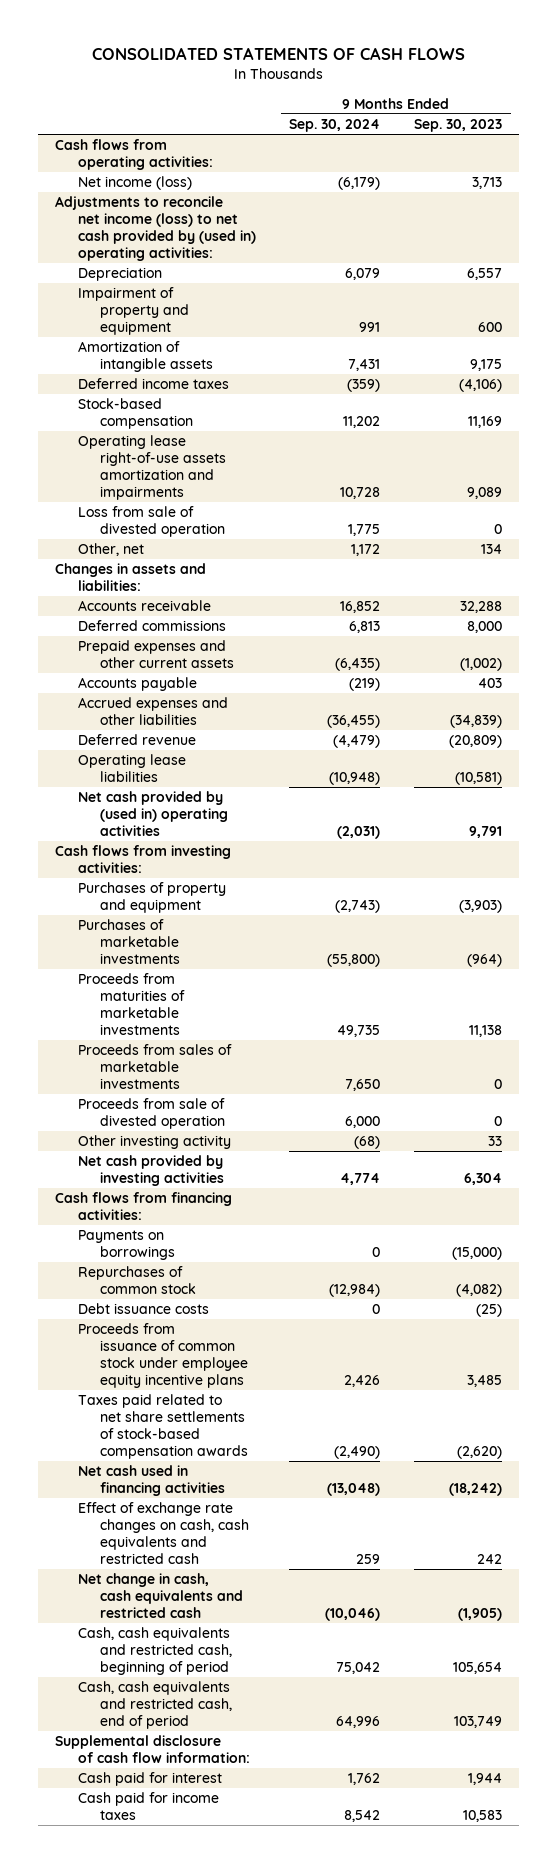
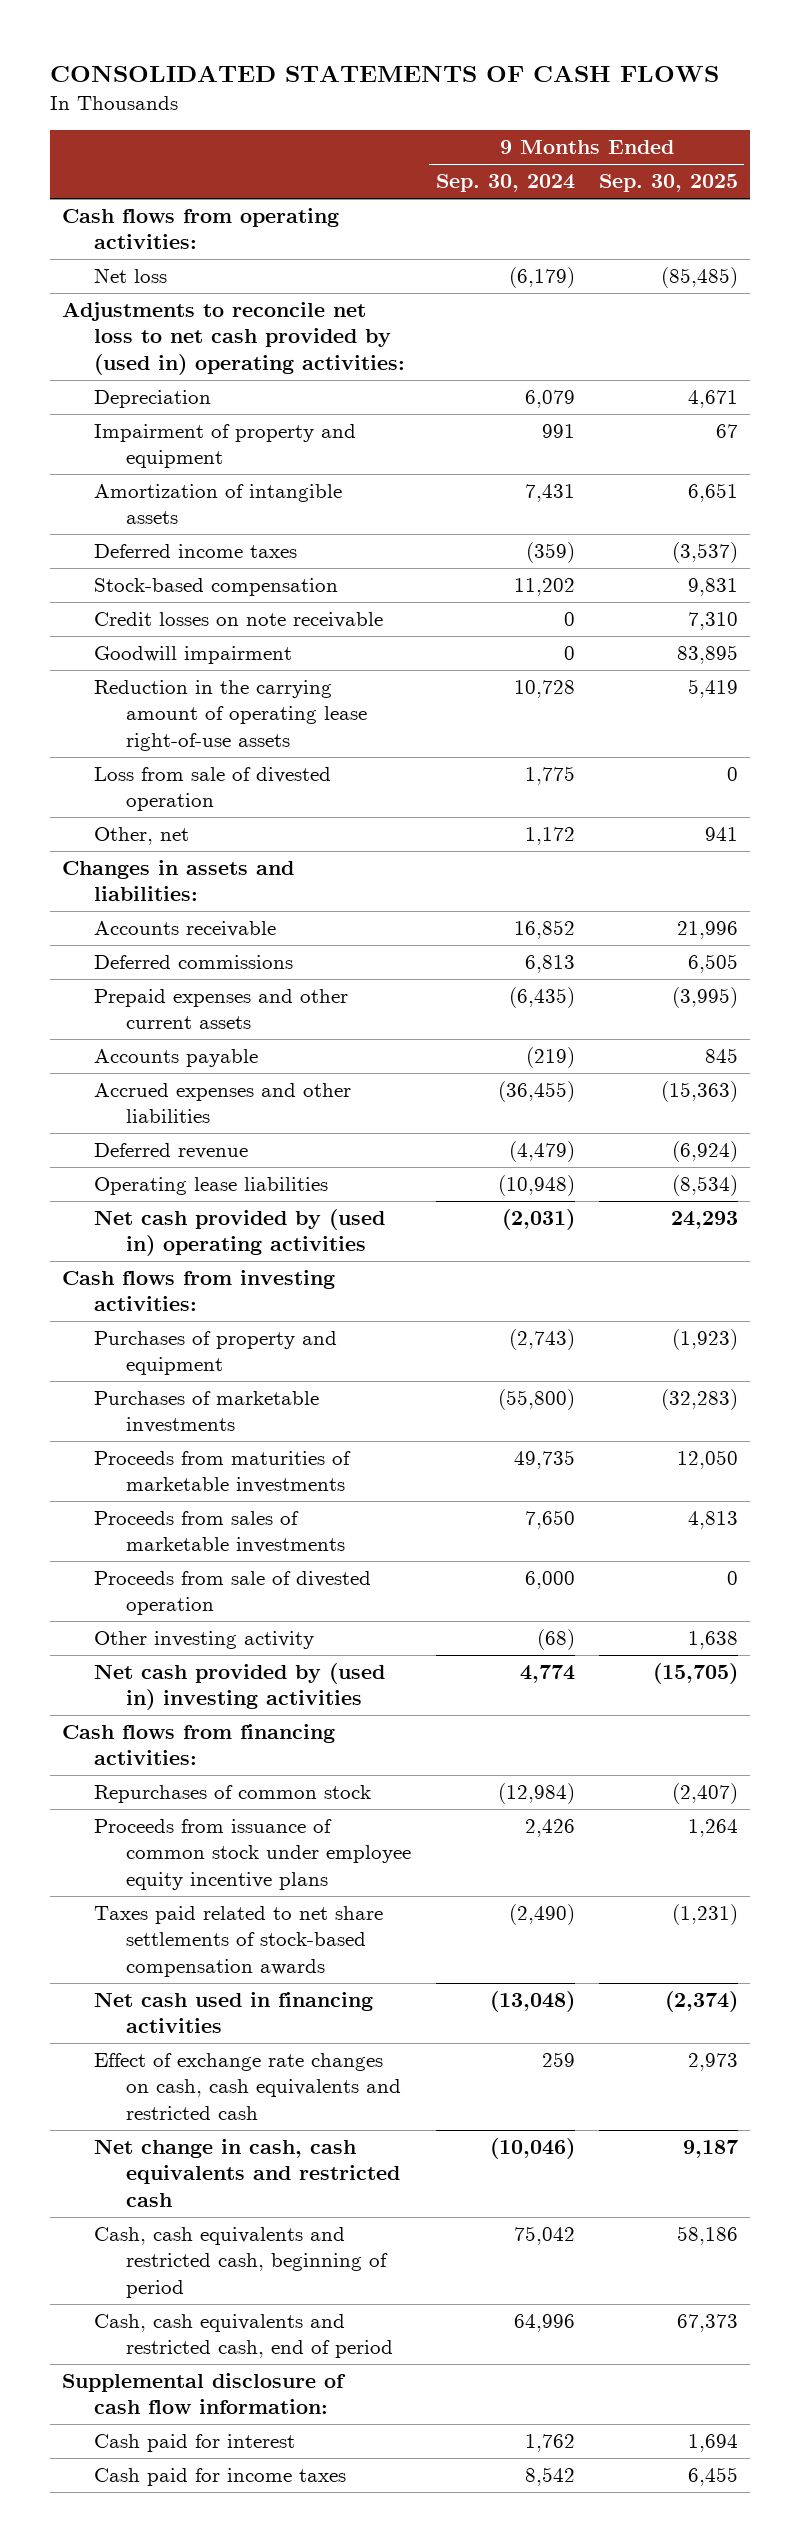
- | 9 Months Ended Sep. 30, 2024 | 9 Months Ended Sep. 30, 2023
+ | 9 Months Ended Sep. 30, 2024 | 9 Months Ended Sep. 30, 2025
- Net income (loss) | (6,179) | 3,713
- Adjustments to reconcile net income (loss) to net cash provided by (used in) operating activities:
+ Net loss | (6,179) | (85,485)
+ Adjustments to reconcile net loss to net cash provided by (used in) operating activities:
- Operating lease right-of-use assets amortization and impairments | 10,728 | 9,089
+ Credit losses on note receivable | 0 | 7,310
+ Goodwill impairment | 0 | 83,895
+ Reduction in the carrying amount of operating lease right-of-use assets | 10,728 | 5,419
- Net cash provided by investing activities | 4,774 | 6,304
+ Net cash provided by (used in) investing activities | 4,774 | (15,705)
- Payments on borrowings | 0 | (15,000)
- Debt issuance costs | 0 | (25)

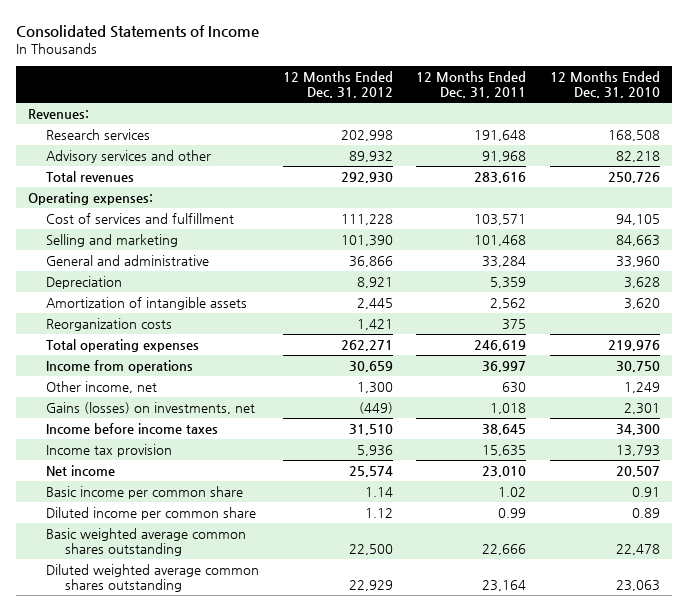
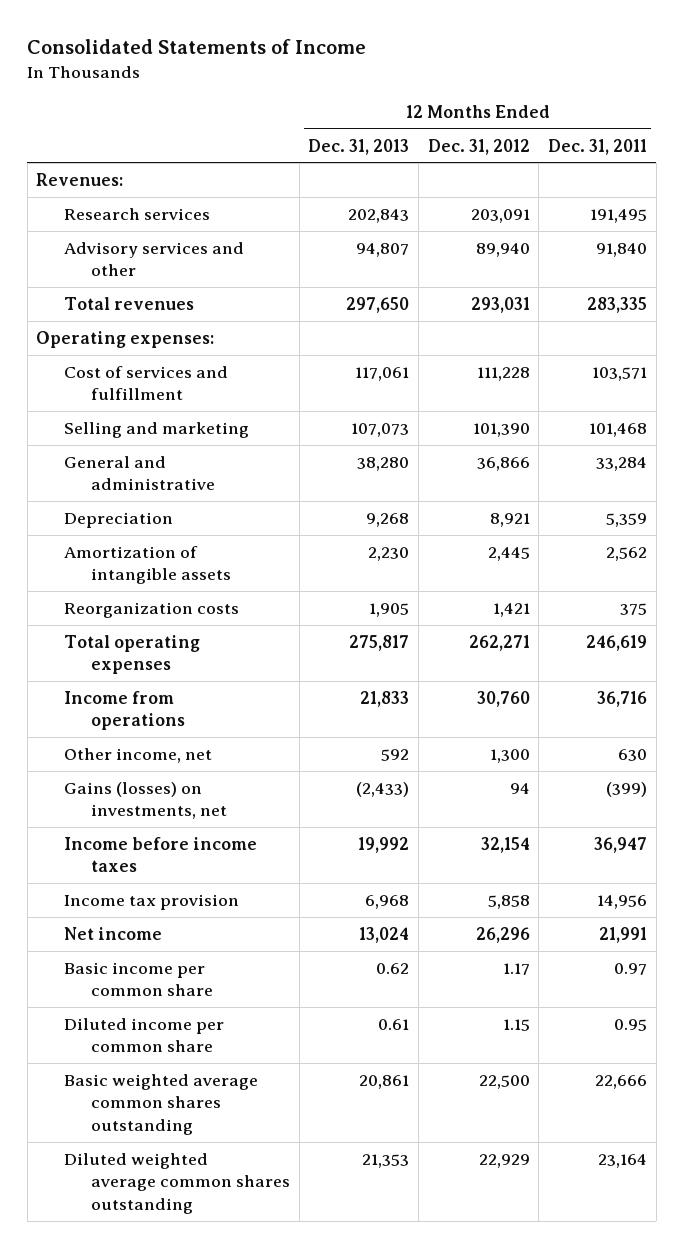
- | 12 Months Ended Dec. 31, 2012 | 12 Months Ended Dec. 31, 2011 | 12 Months Ended Dec. 31, 2010
+ | 12 Months Ended Dec. 31, 2013 | 12 Months Ended Dec. 31, 2012 | 12 Months Ended Dec. 31, 2011
- Research services | 202,998 | 191,648 | 168,508
- Advisory services and other | 89,932 | 91,968 | 82,218
- Total revenues | 292,930 | 283,616 | 250,726
+ Research services | 202,843 | 203,091 | 191,495
+ Advisory services and other | 94,807 | 89,940 | 91,840
+ Total revenues | 297,650 | 293,031 | 283,335
- Income from operations | 30,659 | 36,997 | 30,750
+ Income from operations | 21,833 | 30,760 | 36,716
- Gains (losses) on investments, net | (449) | 1,018 | 2,301
- Income before income taxes | 31,510 | 38,645 | 34,300
- Income tax provision | 5,936 | 15,635 | 13,793
- Net income | 25,574 | 23,010 | 20,507
- Basic income per common share | 1.14 | 1.02 | 0.91
- Diluted income per common share | 1.12 | 0.99 | 0.89
+ Gains (losses) on investments, net | (2,433) | 94 | (399)
+ Income before income taxes | 19,992 | 32,154 | 36,947
+ Income tax provision | 6,968 | 5,858 | 14,956
+ Net income | 13,024 | 26,296 | 21,991
+ Basic income per common share | 0.62 | 1.17 | 0.97
+ Diluted income per common share | 0.61 | 1.15 | 0.95

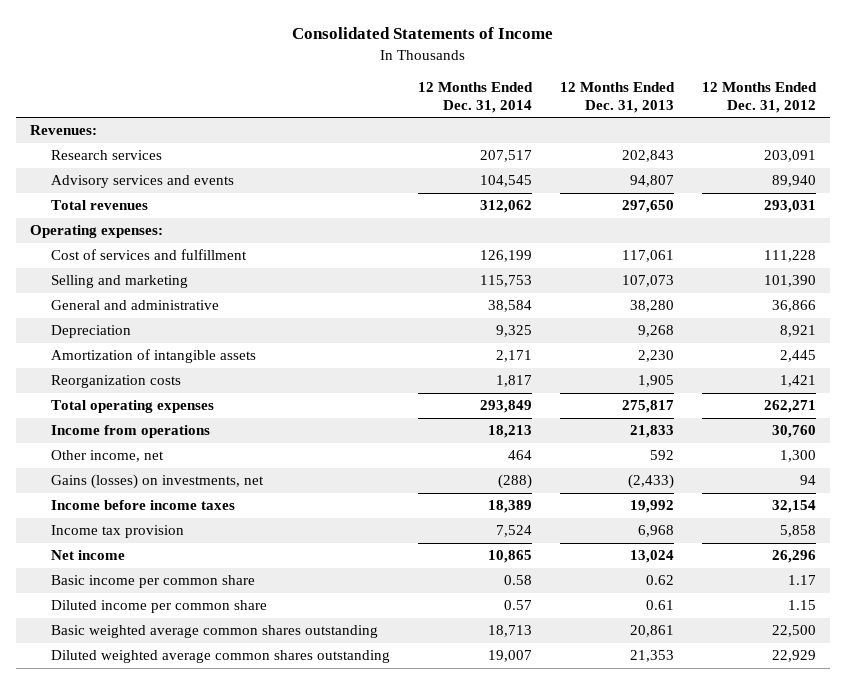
- | 12 Months Ended Dec. 31, 2013 | 12 Months Ended Dec. 31, 2012 | 12 Months Ended Dec. 31, 2011
+ | 12 Months Ended Dec. 31, 2014 | 12 Months Ended Dec. 31, 2013 | 12 Months Ended Dec. 31, 2012
- Advisory services and other | 94,807 | 89,940 | 91,840
+ Advisory services and events | 104,545 | 94,807 | 89,940

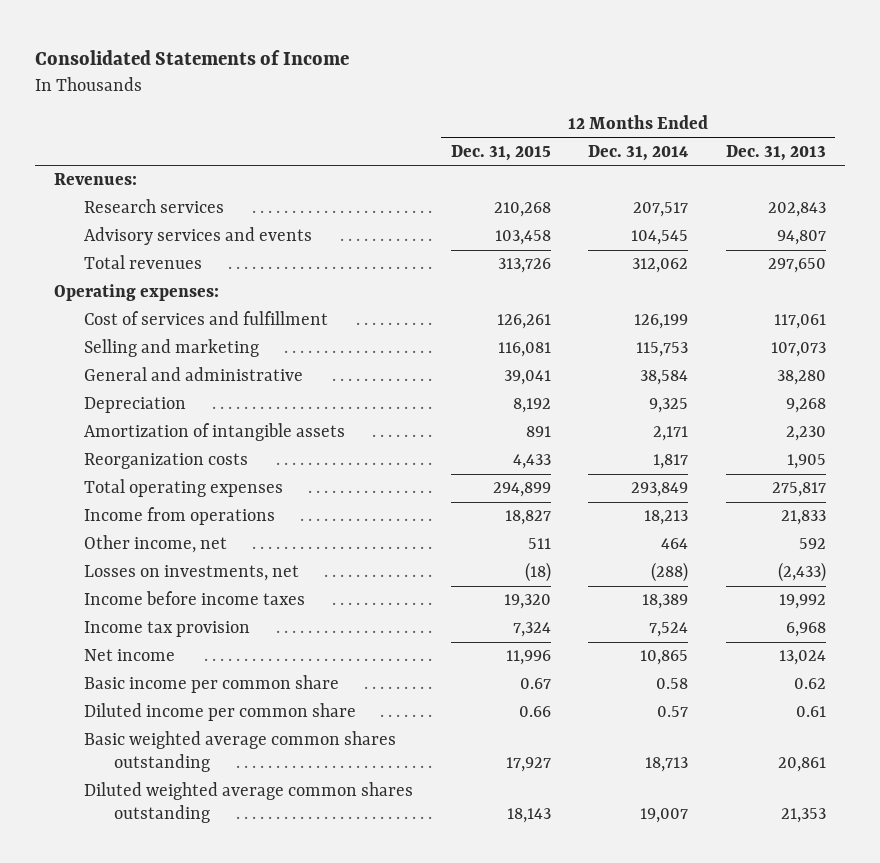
- | 12 Months Ended Dec. 31, 2014 | 12 Months Ended Dec. 31, 2013 | 12 Months Ended Dec. 31, 2012
+ | 12 Months Ended Dec. 31, 2015 | 12 Months Ended Dec. 31, 2014 | 12 Months Ended Dec. 31, 2013
- Gains (losses) on investments, net | (288) | (2,433) | 94
+ Losses on investments, net | (18) | (288) | (2,433)

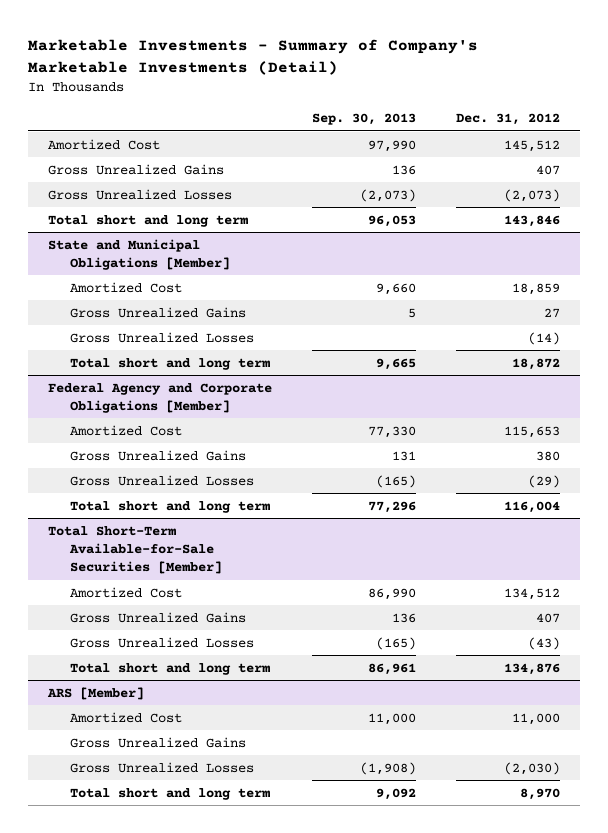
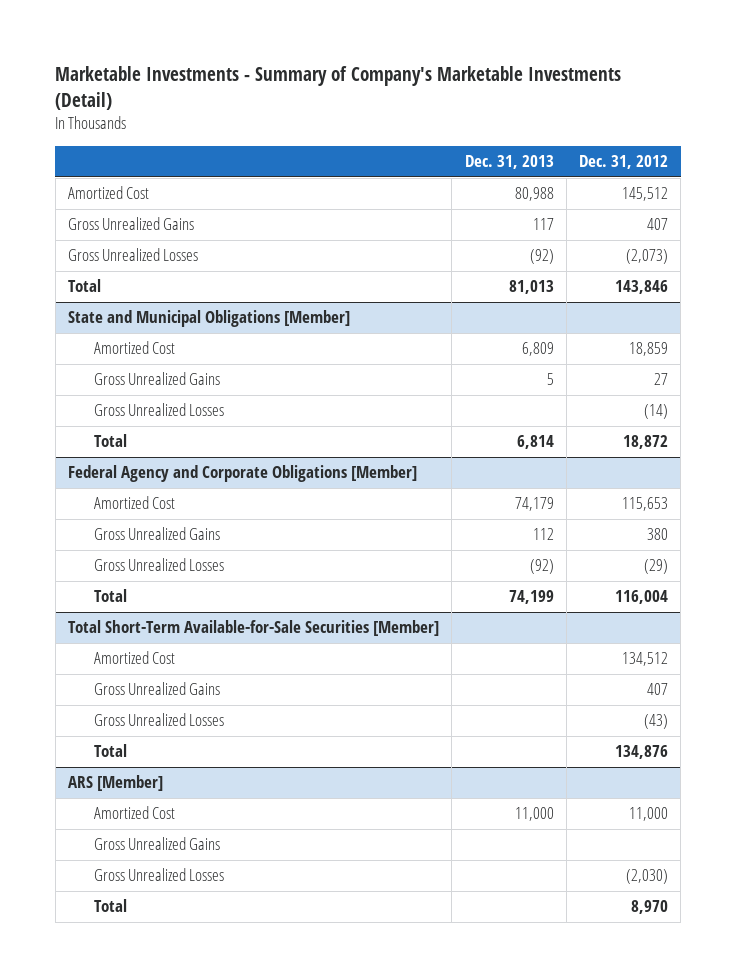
- | Sep. 30, 2013 | Dec. 31, 2012
+ | Dec. 31, 2013 | Dec. 31, 2012
- Total short and long term | 96,053 | 143,846
+ Total | 81,013 | 143,846
@ State and Municipal Obligations [Member]
- Total short and long term | 9,665 | 18,872
+ Total | 6,814 | 18,872
@ Federal Agency and Corporate Obligations [Member]
- Total short and long term | 77,296 | 116,004
+ Total | 74,199 | 116,004
@ Total Short-Term Available-for-Sale Securities [Member]
- Total short and long term | 86,961 | 134,876
+ Total | | 134,876
@ ARS [Member]
- Total short and long term | 9,092 | 8,970
+ Total | | 8,970

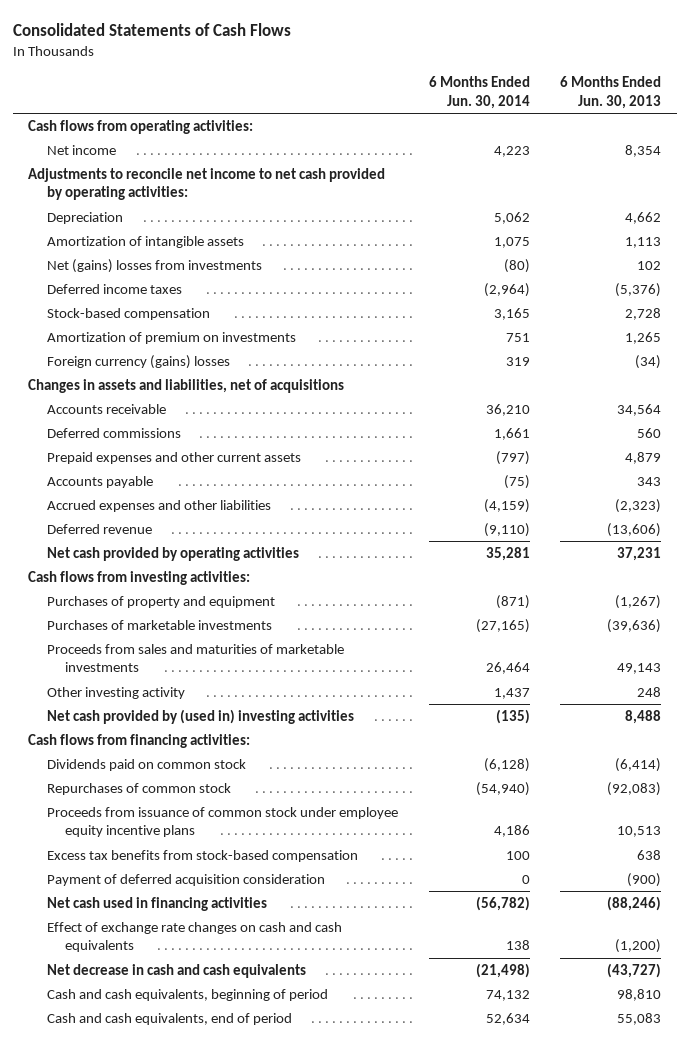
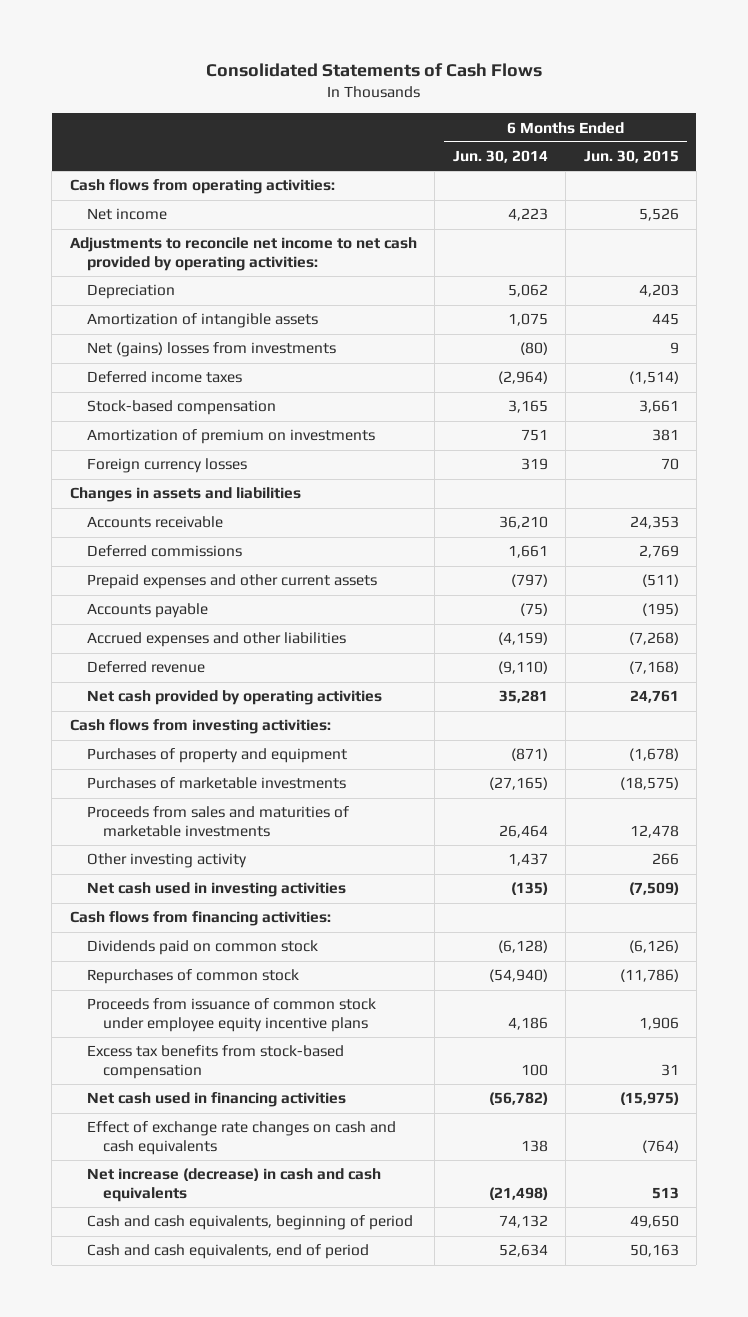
- | 6 Months Ended Jun. 30, 2014 | 6 Months Ended Jun. 30, 2013
+ | 6 Months Ended Jun. 30, 2014 | 6 Months Ended Jun. 30, 2015
- Foreign currency (gains) losses | 319 | (34)
- Changes in assets and liabilities, net of acquisitions
+ Foreign currency losses | 319 | 70
+ Changes in assets and liabilities
- Net cash provided by (used in) investing activities | (135) | 8,488
+ Net cash used in investing activities | (135) | (7,509)
- Payment of deferred acquisition consideration | 0 | (900)
- Net decrease in cash and cash equivalents | (21,498) | (43,727)
+ Net increase (decrease) in cash and cash equivalents | (21,498) | 513

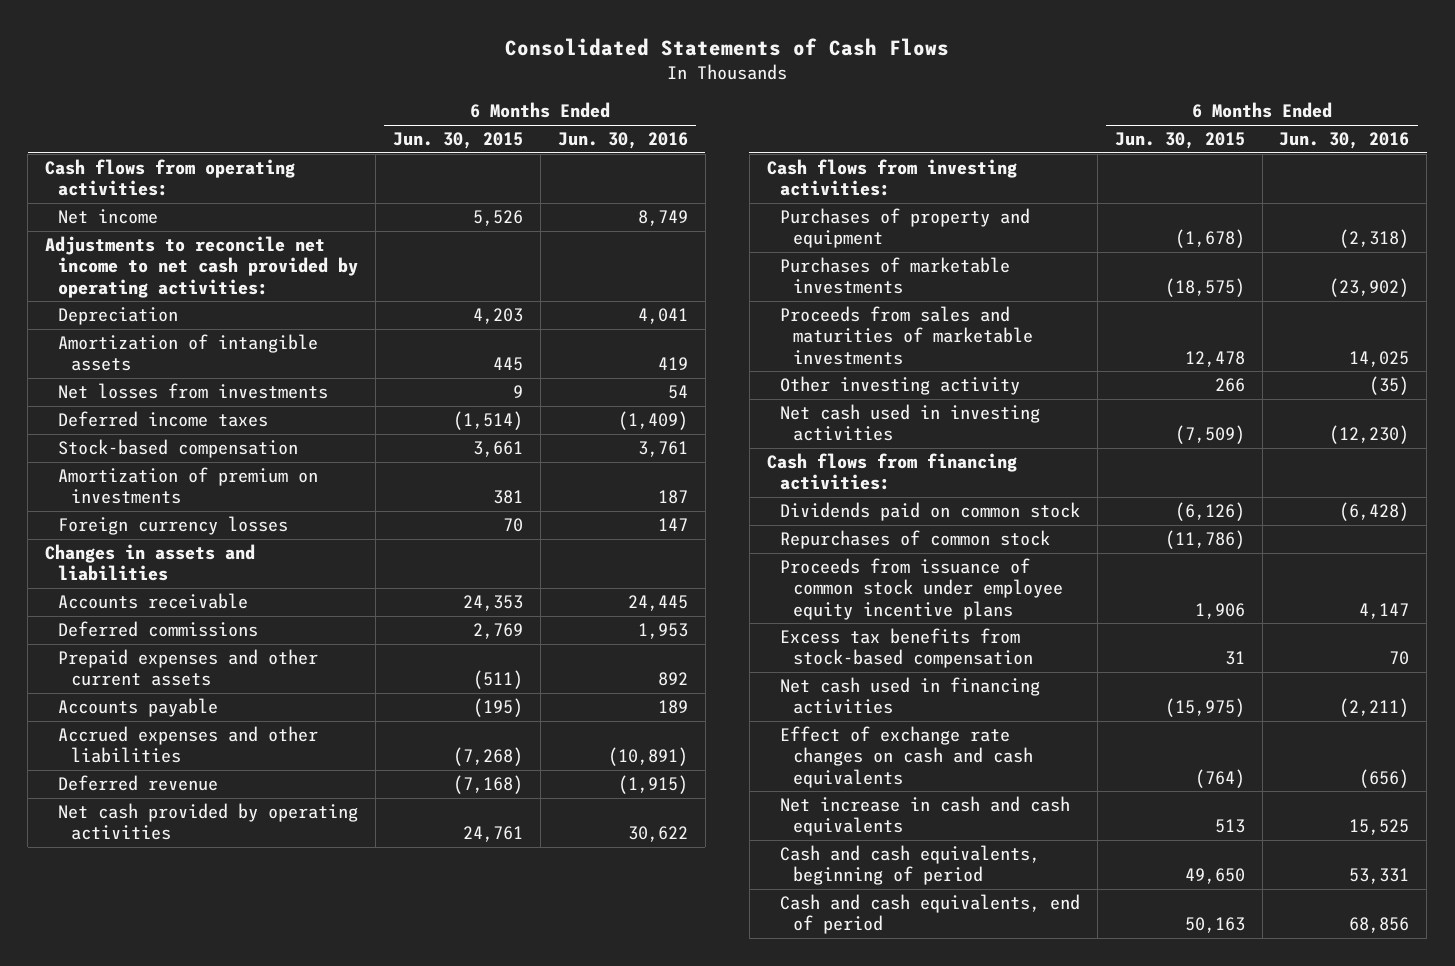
- | 6 Months Ended Jun. 30, 2014 | 6 Months Ended Jun. 30, 2015
+ | 6 Months Ended Jun. 30, 2015 | 6 Months Ended Jun. 30, 2016
- Net (gains) losses from investments | (80) | 9
+ Net losses from investments | 9 | 54
- Net increase (decrease) in cash and cash equivalents | (21,498) | 513
+ Net increase in cash and cash equivalents | 513 | 15,525

